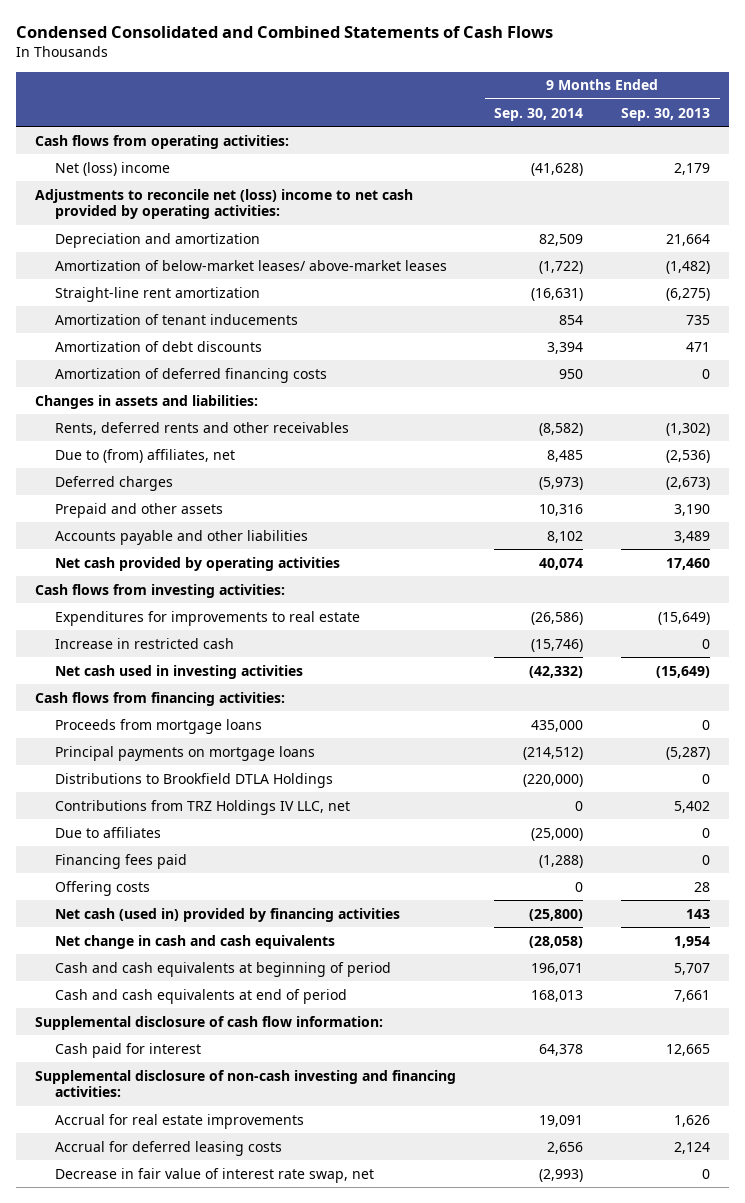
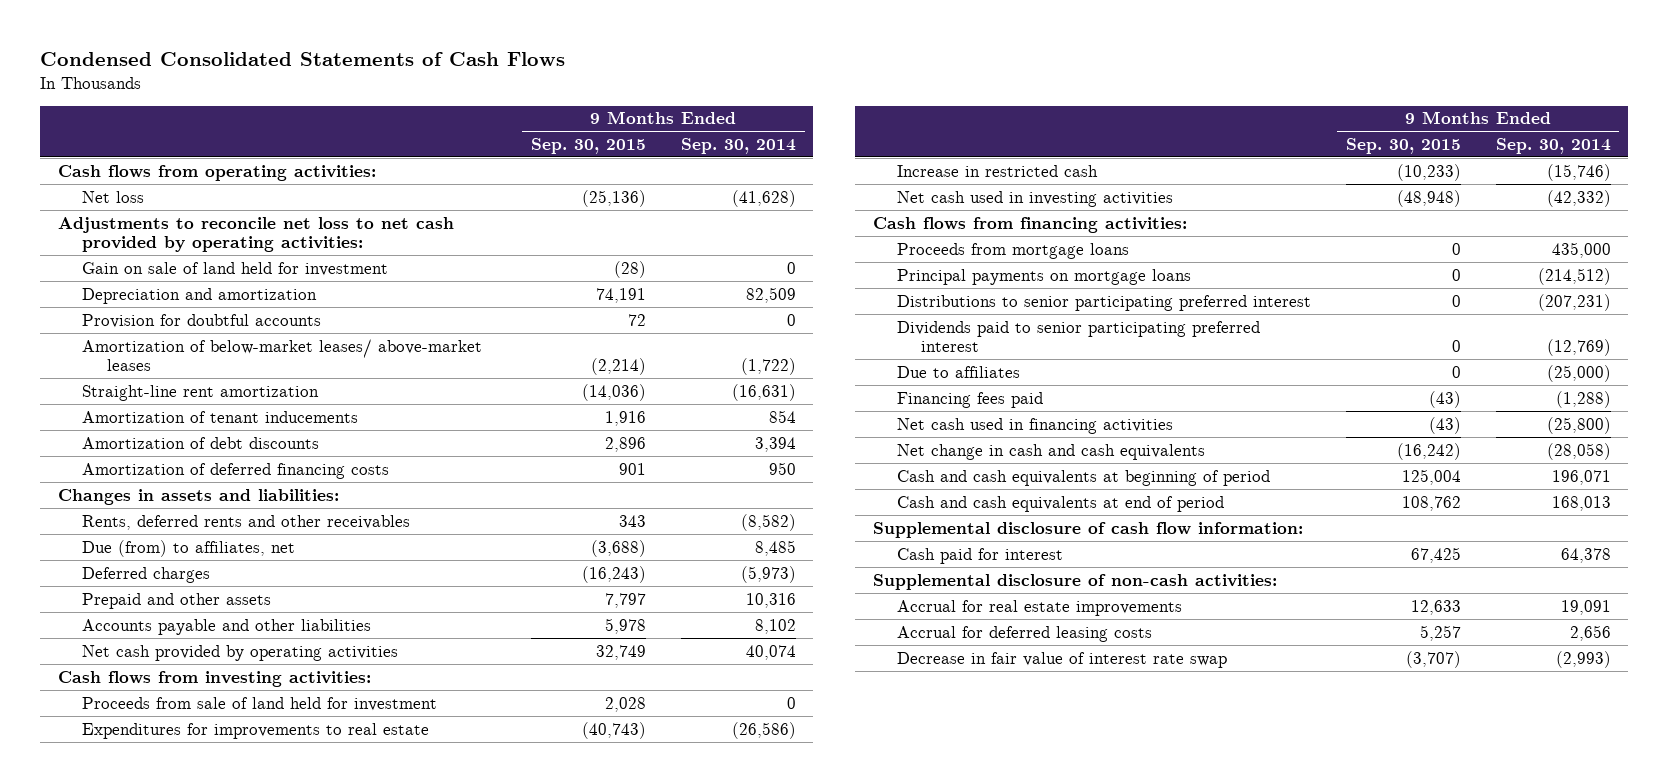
- Condensed Consolidated and Combined Statements of Cash Flows
+ Condensed Consolidated Statements of Cash Flows
- | 9 Months Ended Sep. 30, 2014 | 9 Months Ended Sep. 30, 2013
+ | 9 Months Ended Sep. 30, 2015 | 9 Months Ended Sep. 30, 2014
- Net (loss) income | (41,628) | 2,179
- Adjustments to reconcile net (loss) income to net cash provided by operating activities:
+ Net loss | (25,136) | (41,628)
+ Adjustments to reconcile net loss to net cash provided by operating activities:
+ Gain on sale of land held for investment | (28) | 0
+ Provision for doubtful accounts | 72 | 0
- Due to (from) affiliates, net | 8,485 | (2,536)
+ Due (from) to affiliates, net | (3,688) | 8,485
+ Proceeds from sale of land held for investment | 2,028 | 0
- Distributions to Brookfield DTLA Holdings | (220,000) | 0
- Contributions from TRZ Holdings IV LLC, net | 0 | 5,402
+ Distributions to senior participating preferred interest | 0 | (207,231)
+ Dividends paid to senior participating preferred interest | 0 | (12,769)
- Offering costs | 0 | 28
- Net cash (used in) provided by financing activities | (25,800) | 143
+ Net cash used in financing activities | (43) | (25,800)
- Supplemental disclosure of non-cash investing and financing activities:
+ Supplemental disclosure of non-cash activities:
- Decrease in fair value of interest rate swap, net | (2,993) | 0
+ Decrease in fair value of interest rate swap | (3,707) | (2,993)

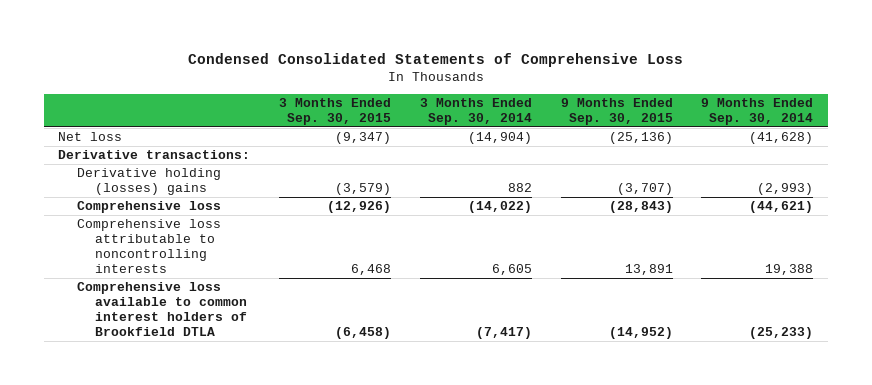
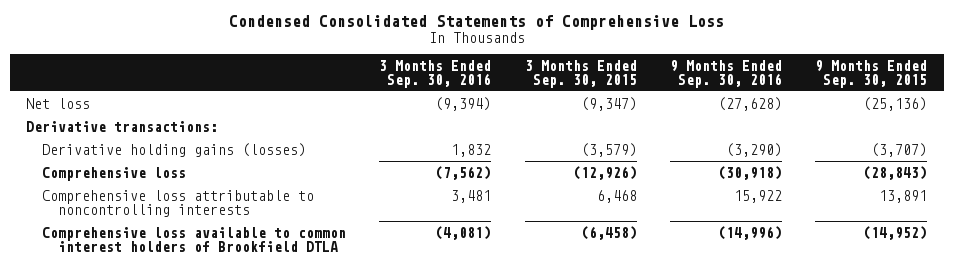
- | 3 Months Ended Sep. 30, 2015 | 3 Months Ended Sep. 30, 2014 | 9 Months Ended Sep. 30, 2015 | 9 Months Ended Sep. 30, 2014
+ | 3 Months Ended Sep. 30, 2016 | 3 Months Ended Sep. 30, 2015 | 9 Months Ended Sep. 30, 2016 | 9 Months Ended Sep. 30, 2015
- Derivative holding (losses) gains | (3,579) | 882 | (3,707) | (2,993)
+ Derivative holding gains (losses) | 1,832 | (3,579) | (3,290) | (3,707)

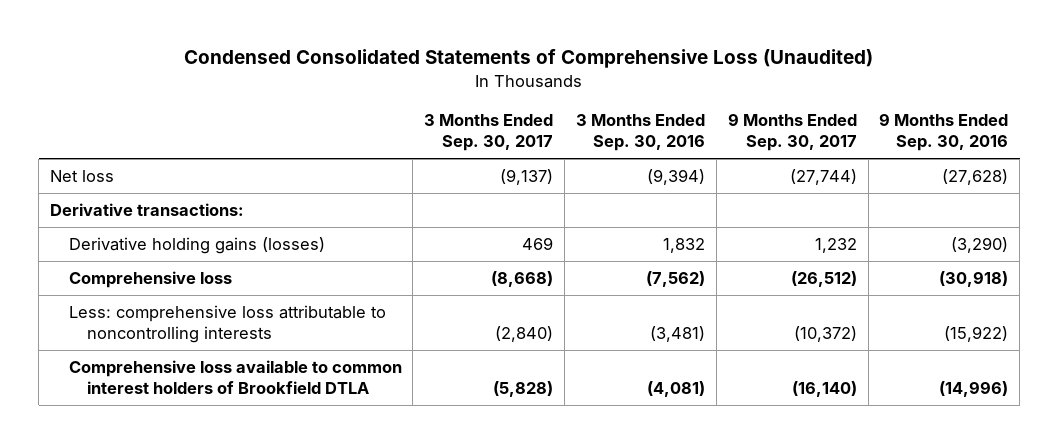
- Condensed Consolidated Statements of Comprehensive Loss
+ Condensed Consolidated Statements of Comprehensive Loss (Unaudited)
- | 3 Months Ended Sep. 30, 2016 | 3 Months Ended Sep. 30, 2015 | 9 Months Ended Sep. 30, 2016 | 9 Months Ended Sep. 30, 2015
+ | 3 Months Ended Sep. 30, 2017 | 3 Months Ended Sep. 30, 2016 | 9 Months Ended Sep. 30, 2017 | 9 Months Ended Sep. 30, 2016
- Comprehensive loss attributable to noncontrolling interests | 3,481 | 6,468 | 15,922 | 13,891
+ Less: comprehensive loss attributable to noncontrolling interests | (2,840) | (3,481) | (10,372) | (15,922)

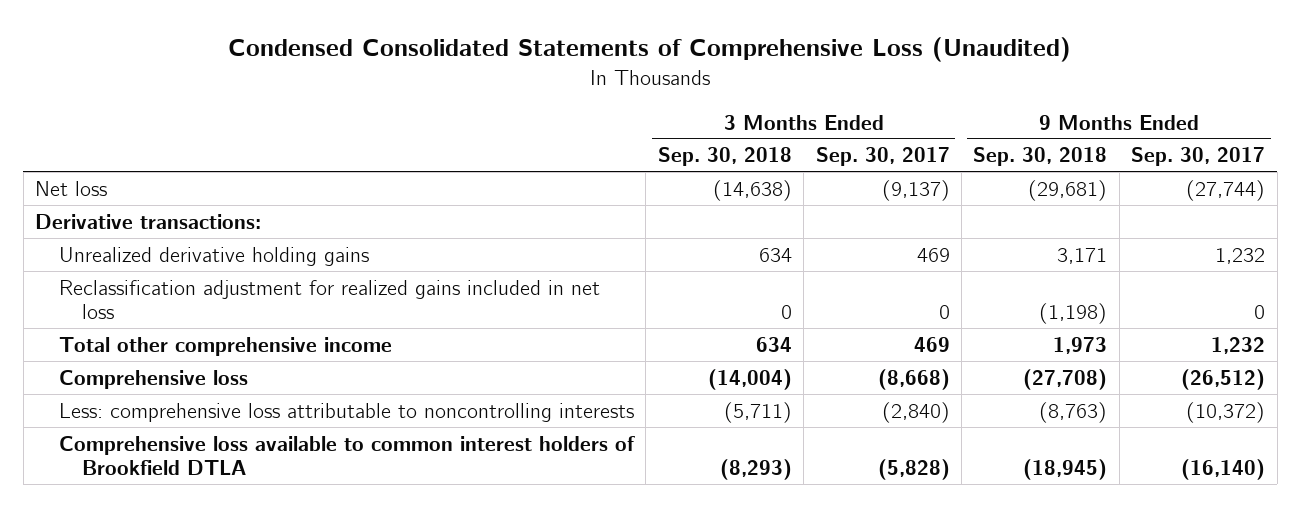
- | 3 Months Ended Sep. 30, 2017 | 3 Months Ended Sep. 30, 2016 | 9 Months Ended Sep. 30, 2017 | 9 Months Ended Sep. 30, 2016
+ | 3 Months Ended Sep. 30, 2018 | 3 Months Ended Sep. 30, 2017 | 9 Months Ended Sep. 30, 2018 | 9 Months Ended Sep. 30, 2017
- Derivative holding gains (losses) | 469 | 1,832 | 1,232 | (3,290)
+ Unrealized derivative holding gains | 634 | 469 | 3,171 | 1,232
+ Reclassification adjustment for realized gains included in net loss | 0 | 0 | (1,198) | 0
+ Total other comprehensive income | 634 | 469 | 1,973 | 1,232

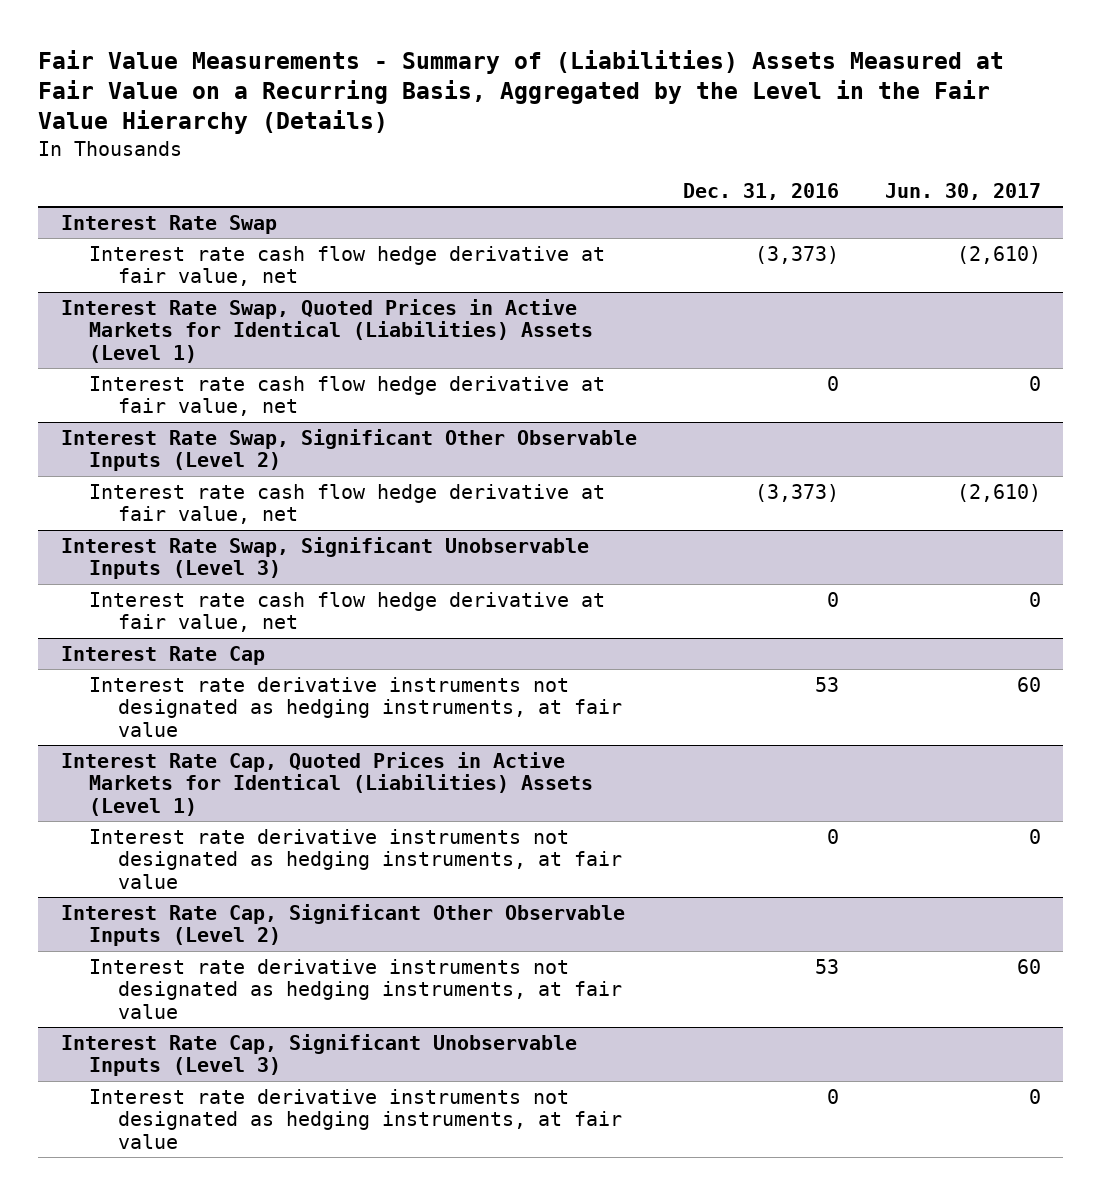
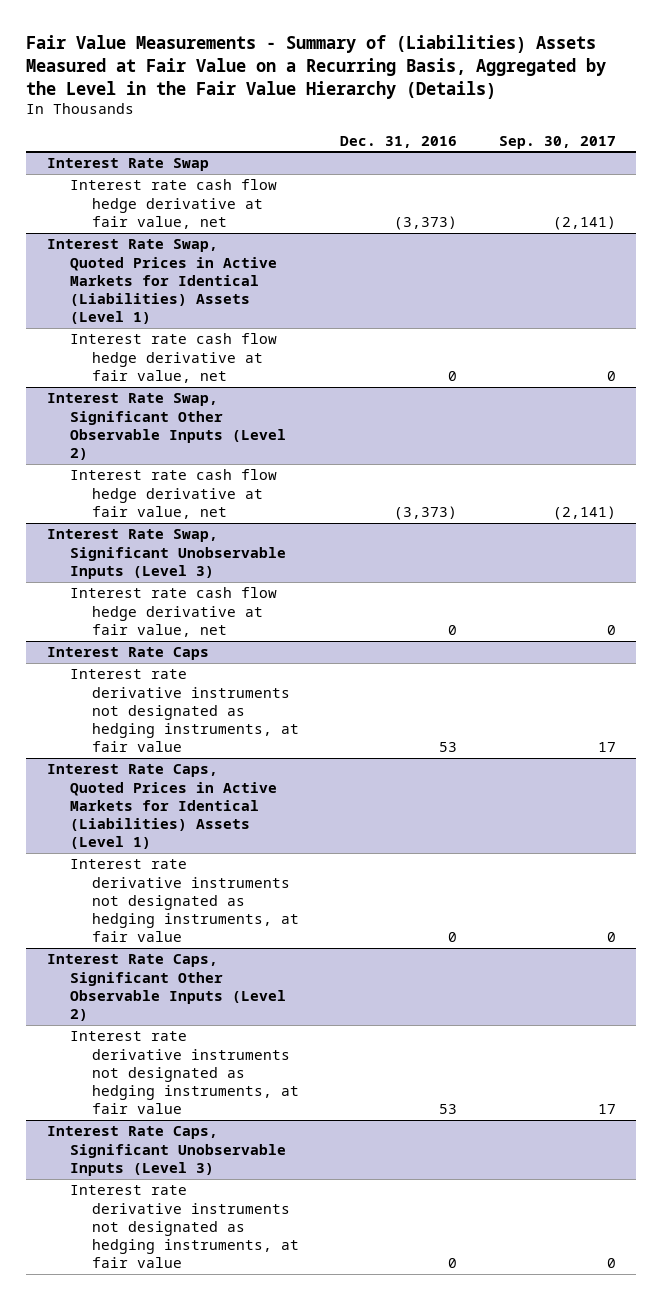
- | Dec. 31, 2016 | Jun. 30, 2017
+ | Dec. 31, 2016 | Sep. 30, 2017
- Interest Rate Cap
+ Interest Rate Caps
- Interest Rate Cap, Quoted Prices in Active Markets for Identical (Liabilities) Assets (Level 1)
+ Interest Rate Caps, Quoted Prices in Active Markets for Identical (Liabilities) Assets (Level 1)
- Interest Rate Cap, Significant Other Observable Inputs (Level 2)
+ Interest Rate Caps, Significant Other Observable Inputs (Level 2)
- Interest Rate Cap, Significant Unobservable Inputs (Level 3)
+ Interest Rate Caps, Significant Unobservable Inputs (Level 3)

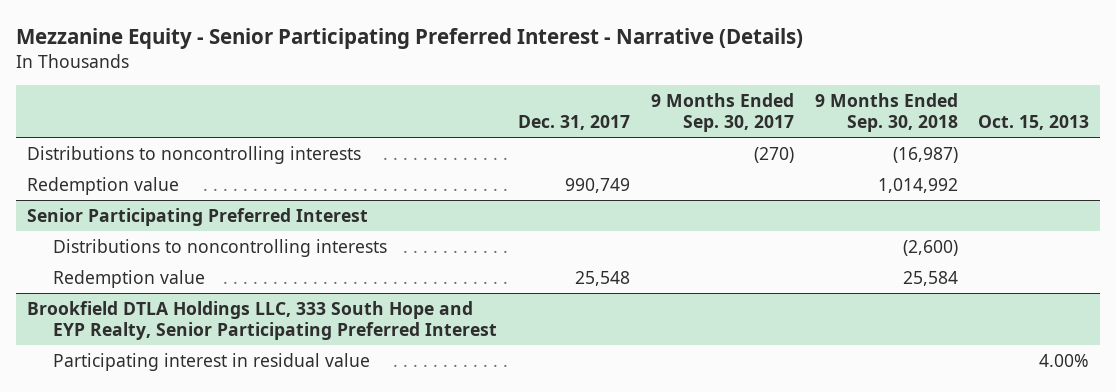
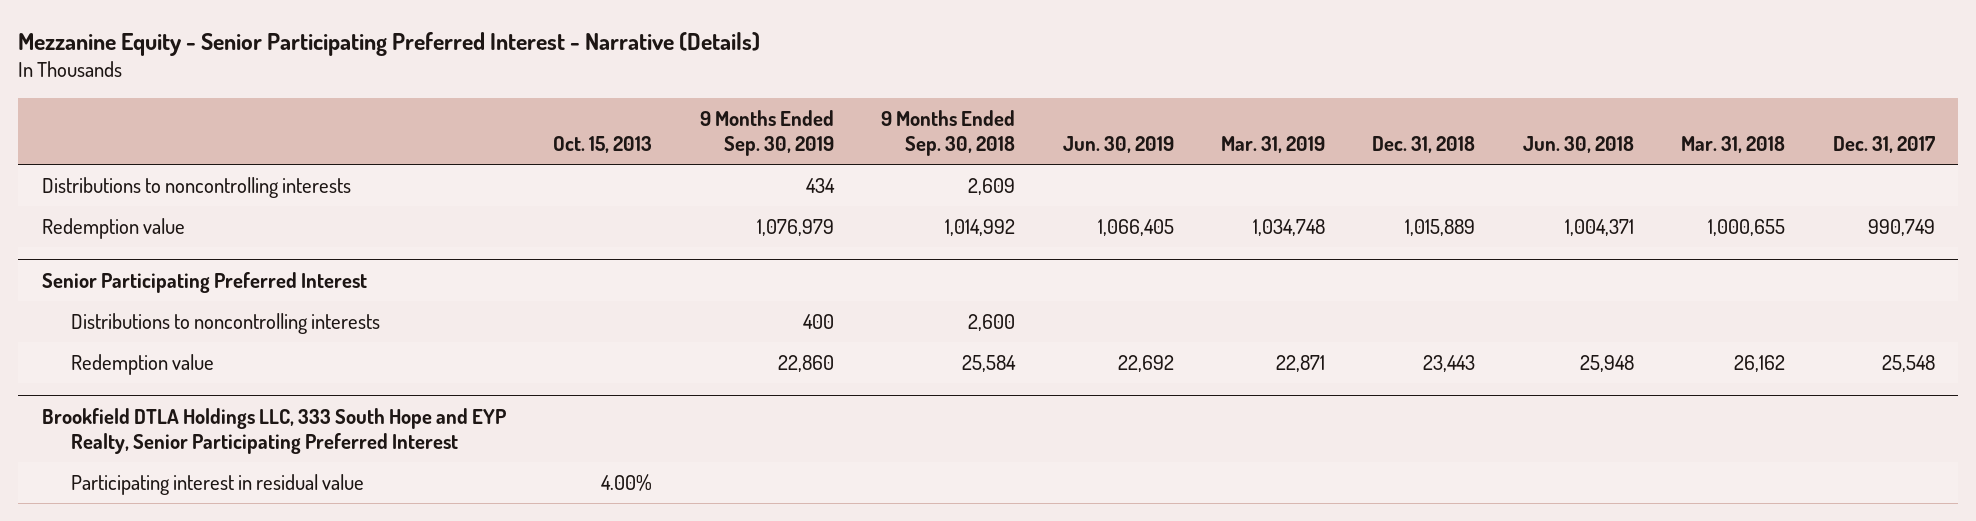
- | Dec. 31, 2017 | 9 Months Ended Sep. 30, 2017 | 9 Months Ended Sep. 30, 2018 | Oct. 15, 2013
+ | Oct. 15, 2013 | 9 Months Ended Sep. 30, 2019 | 9 Months Ended Sep. 30, 2018 | Jun. 30, 2019 | Mar. 31, 2019 | Dec. 31, 2018 | Jun. 30, 2018 | Mar. 31, 2018 | Dec. 31, 2017
- Distributions to noncontrolling interests | | (270) | (16,987) |
+ Distributions to noncontrolling interests | | 434 | 2,609 | | | | | |
@ Senior Participating Preferred Interest
- Distributions to noncontrolling interests | | | (2,600) |
+ Distributions to noncontrolling interests | | 400 | 2,600 | | | | | |

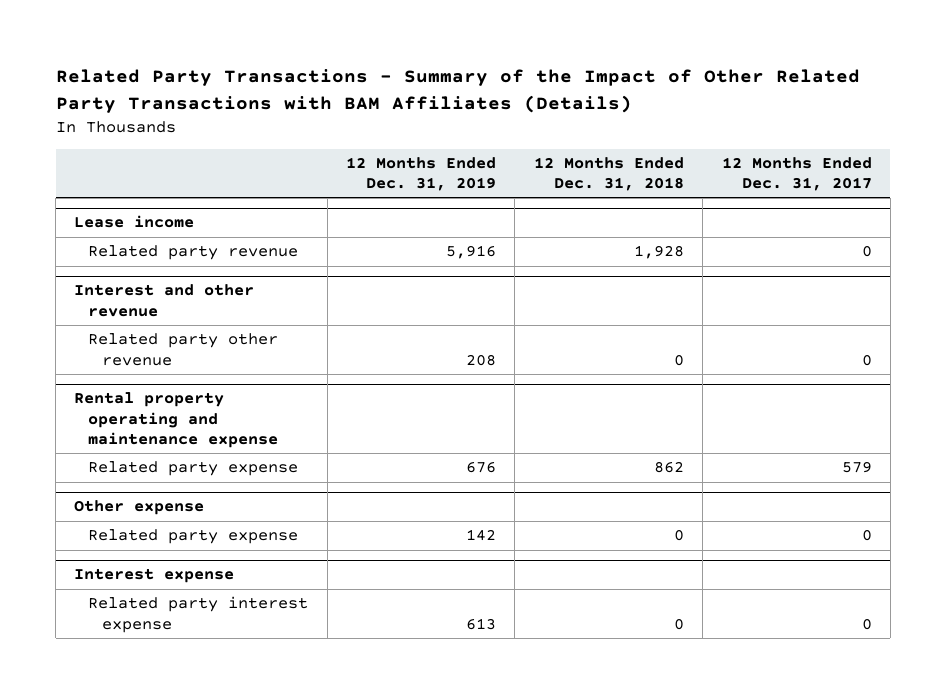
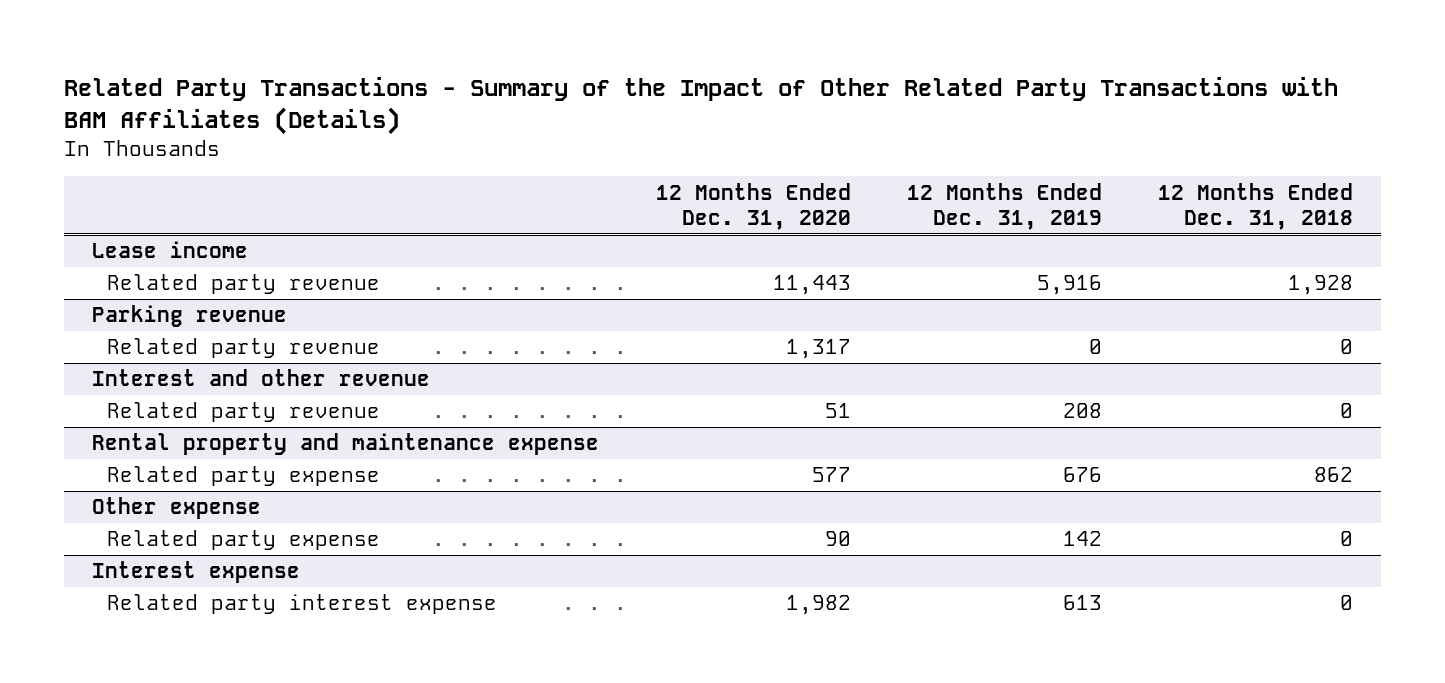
- | 12 Months Ended Dec. 31, 2019 | 12 Months Ended Dec. 31, 2018 | 12 Months Ended Dec. 31, 2017
+ | 12 Months Ended Dec. 31, 2020 | 12 Months Ended Dec. 31, 2019 | 12 Months Ended Dec. 31, 2018
+ Parking revenue
+ Related party revenue | 1,317 | 0 | 0
@ Interest and other revenue
- Related party other revenue | 208 | 0 | 0
- Rental property operating and maintenance expense
@ Interest and other revenue
+ Related party revenue | 51 | 208 | 0
+ Rental property and maintenance expense

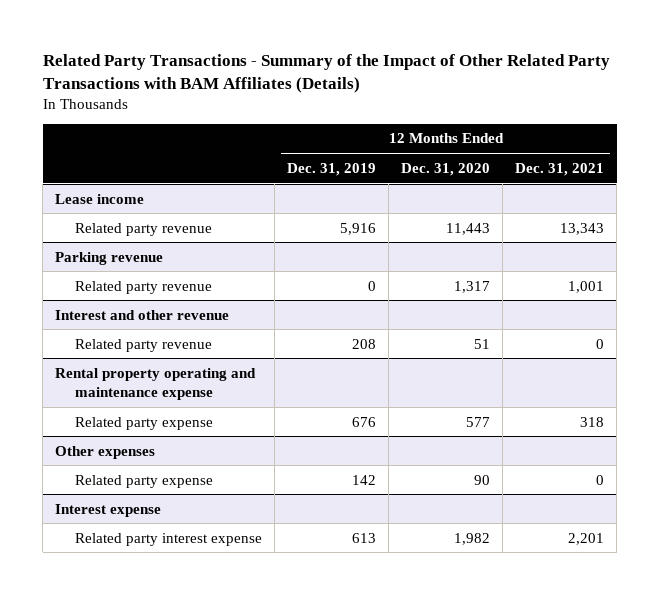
- | 12 Months Ended Dec. 31, 2020 | 12 Months Ended Dec. 31, 2019 | 12 Months Ended Dec. 31, 2018
+ | 12 Months Ended Dec. 31, 2019 | 12 Months Ended Dec. 31, 2020 | 12 Months Ended Dec. 31, 2021
- Rental property and maintenance expense
+ Rental property operating and maintenance expense
- Other expense
+ Other expenses

